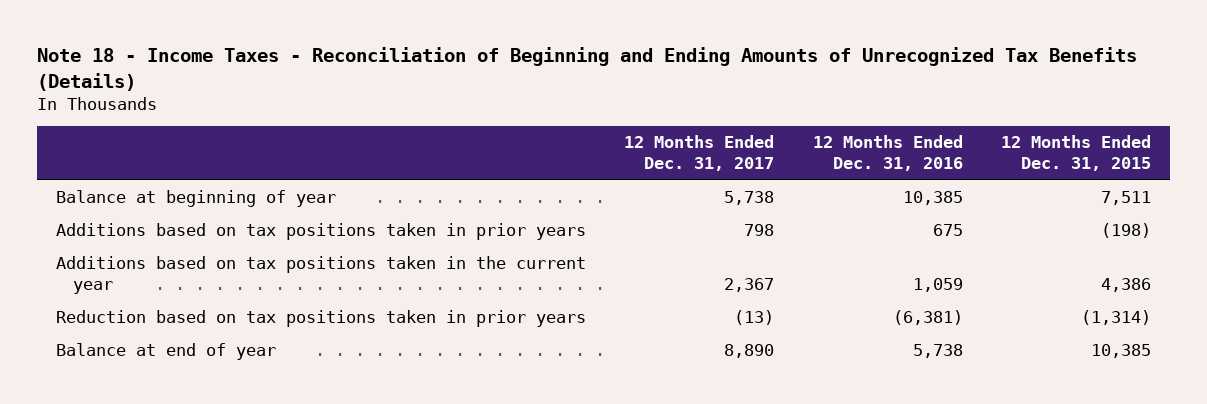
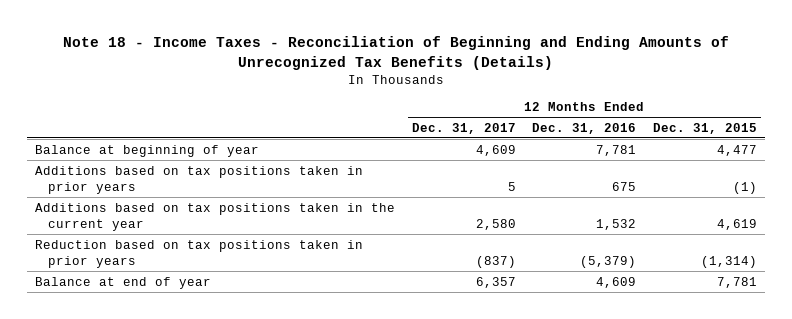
- Balance at beginning of year | 5,738 | 10,385 | 7,511
- Additions based on tax positions taken in prior years | 798 | 675 | (198)
- Additions based on tax positions taken in the current year | 2,367 | 1,059 | 4,386
- Reduction based on tax positions taken in prior years | (13) | (6,381) | (1,314)
- Balance at end of year | 8,890 | 5,738 | 10,385
+ Balance at beginning of year | 4,609 | 7,781 | 4,477
+ Additions based on tax positions taken in prior years | 5 | 675 | (1)
+ Additions based on tax positions taken in the current year | 2,580 | 1,532 | 4,619
+ Reduction based on tax positions taken in prior years | (837) | (5,379) | (1,314)
+ Balance at end of year | 6,357 | 4,609 | 7,781

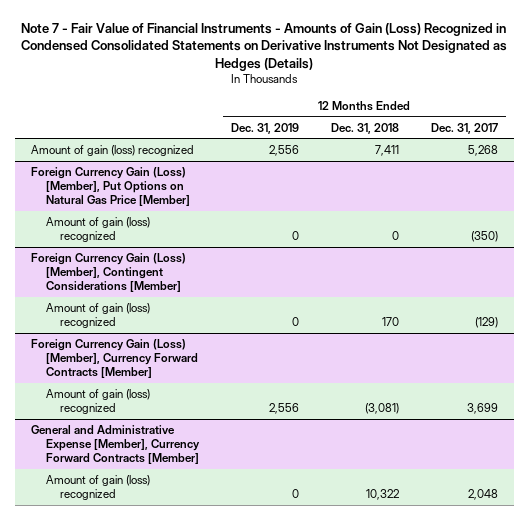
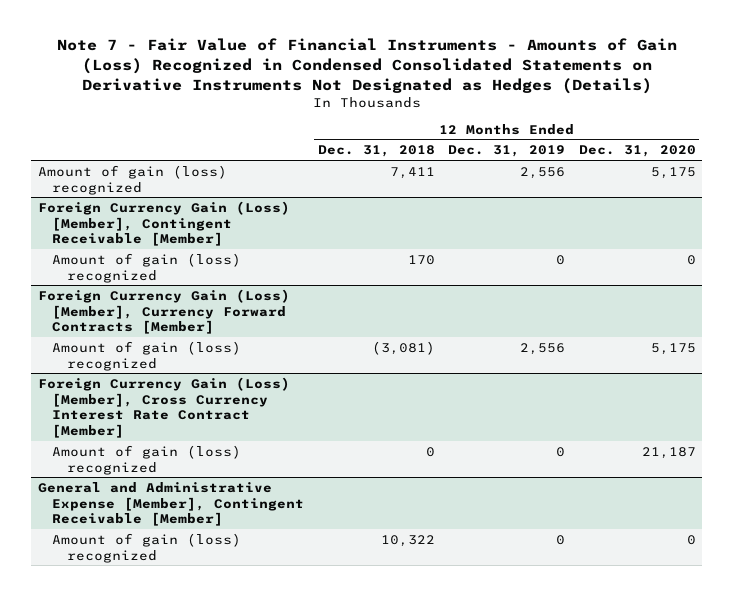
- | 12 Months Ended Dec. 31, 2019 | 12 Months Ended Dec. 31, 2018 | 12 Months Ended Dec. 31, 2017
+ | 12 Months Ended Dec. 31, 2018 | 12 Months Ended Dec. 31, 2019 | 12 Months Ended Dec. 31, 2020
- Foreign Currency Gain (Loss) [Member], Put Options on Natural Gas Price [Member]
- Amount of gain (loss) recognized | 0 | 0 | (350)
- Foreign Currency Gain (Loss) [Member], Contingent Considerations [Member]
+ Foreign Currency Gain (Loss) [Member], Contingent Receivable [Member]
- General and Administrative Expense [Member], Currency Forward Contracts [Member]
+ Foreign Currency Gain (Loss) [Member], Cross Currency Interest Rate Contract [Member]
+ Amount of gain (loss) recognized | 0 | 0 | 21,187
+ General and Administrative Expense [Member], Contingent Receivable [Member]

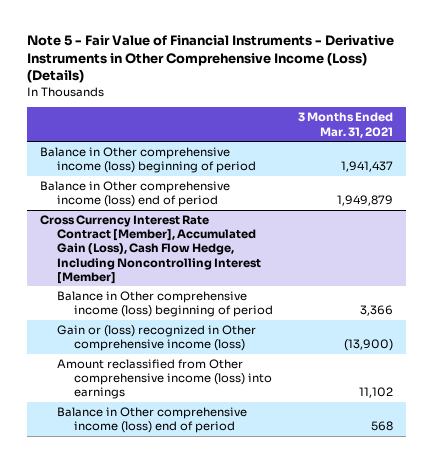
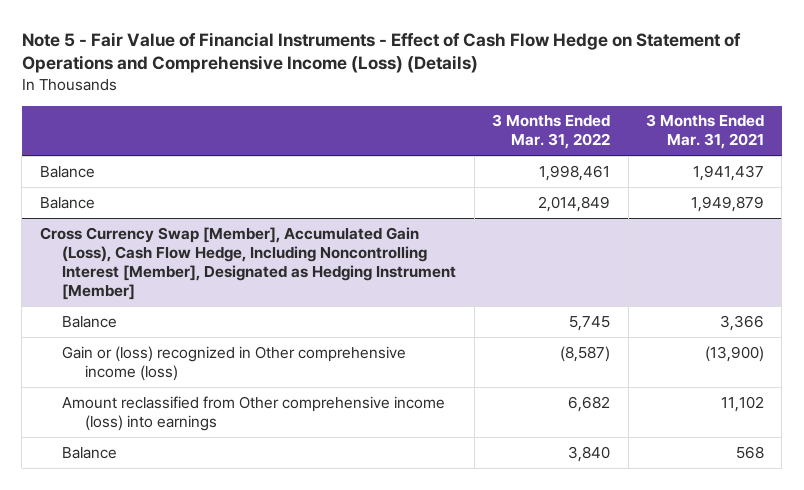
- Note 5 - Fair Value of Financial Instruments - Derivative Instruments in Other Comprehensive Income (Loss) (Details)
+ Note 5 - Fair Value of Financial Instruments - Effect of Cash Flow Hedge on Statement of Operations and Comprehensive Income (Loss) (Details)
- | 3 Months Ended Mar. 31, 2021
+ | 3 Months Ended Mar. 31, 2022 | 3 Months Ended Mar. 31, 2021
- Balance in Other comprehensive income (loss) beginning of period | 1,941,437
- Balance in Other comprehensive income (loss) end of period | 1,949,879
- Cross Currency Interest Rate Contract [Member], Accumulated Gain (Loss), Cash Flow Hedge, Including Noncontrolling Interest [Member]
- Balance in Other comprehensive income (loss) beginning of period | 3,366
+ Balance | 1,998,461 | 1,941,437
+ Balance | 2,014,849 | 1,949,879
+ Cross Currency Swap [Member], Accumulated Gain (Loss), Cash Flow Hedge, Including Noncontrolling Interest [Member], Designated as Hedging Instrument [Member]
+ Balance | 5,745 | 3,366
- Balance in Other comprehensive income (loss) end of period | 568
+ Balance | 3,840 | 568

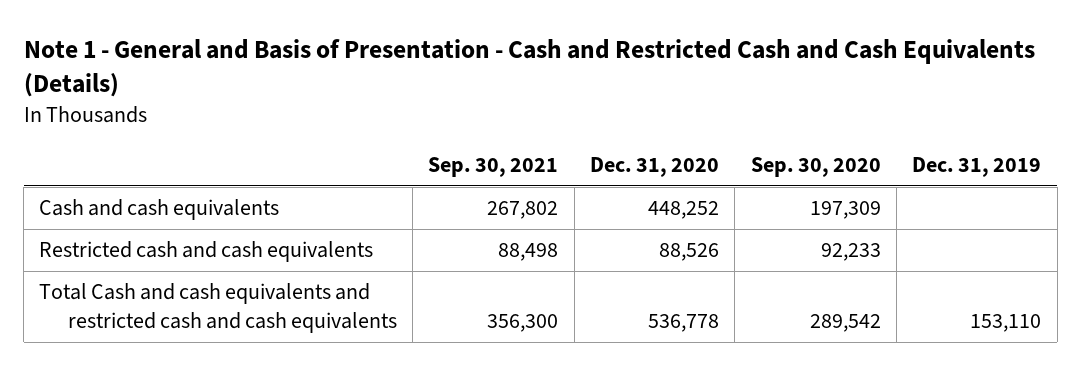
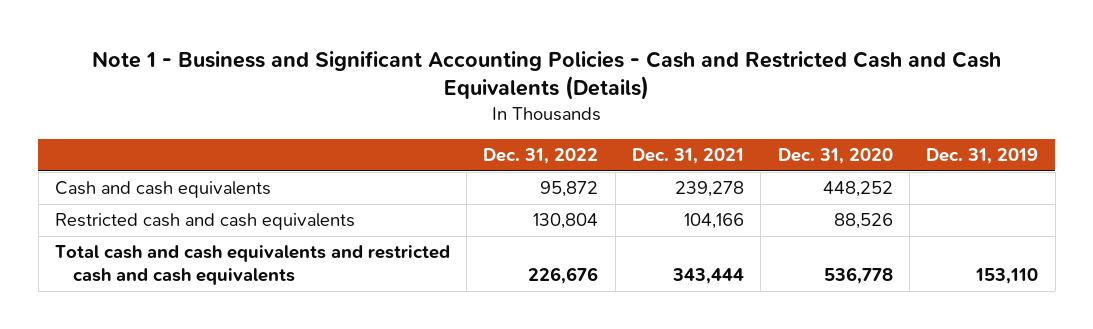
- Note 1 - General and Basis of Presentation - Cash and Restricted Cash and Cash Equivalents (Details)
+ Note 1 - Business and Significant Accounting Policies - Cash and Restricted Cash and Cash Equivalents (Details)
- | Sep. 30, 2021 | Dec. 31, 2020 | Sep. 30, 2020 | Dec. 31, 2019
+ | Dec. 31, 2022 | Dec. 31, 2021 | Dec. 31, 2020 | Dec. 31, 2019
- Total Cash and cash equivalents and restricted cash and cash equivalents | 356,300 | 536,778 | 289,542 | 153,110
+ Total cash and cash equivalents and restricted cash and cash equivalents | 226,676 | 343,444 | 536,778 | 153,110

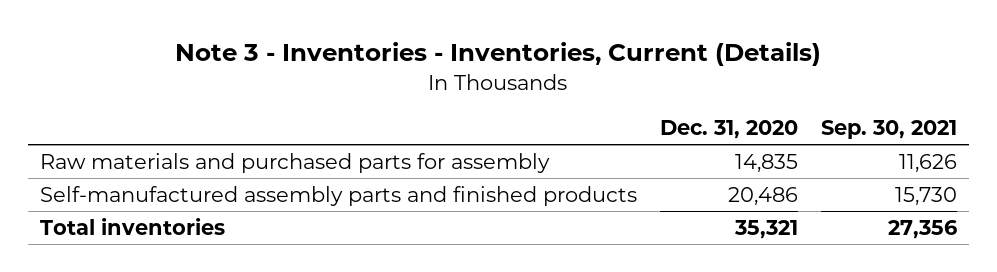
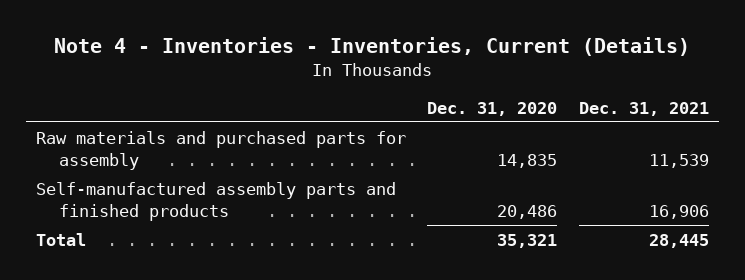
- Note 3 - Inventories - Inventories, Current (Details)
+ Note 4 - Inventories - Inventories, Current (Details)
- | Dec. 31, 2020 | Sep. 30, 2021
+ | Dec. 31, 2020 | Dec. 31, 2021
- Total inventories | 35,321 | 27,356
+ Total | 35,321 | 28,445

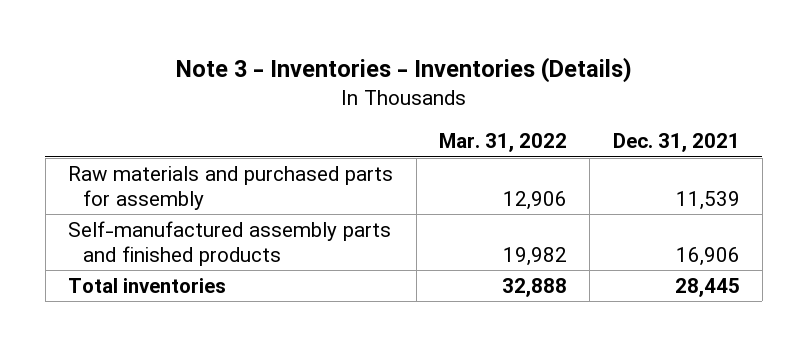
- Note 4 - Inventories - Inventories, Current (Details)
+ Note 3 - Inventories - Inventories (Details)
- | Dec. 31, 2020 | Dec. 31, 2021
+ | Mar. 31, 2022 | Dec. 31, 2021
- Total | 35,321 | 28,445
+ Total inventories | 32,888 | 28,445

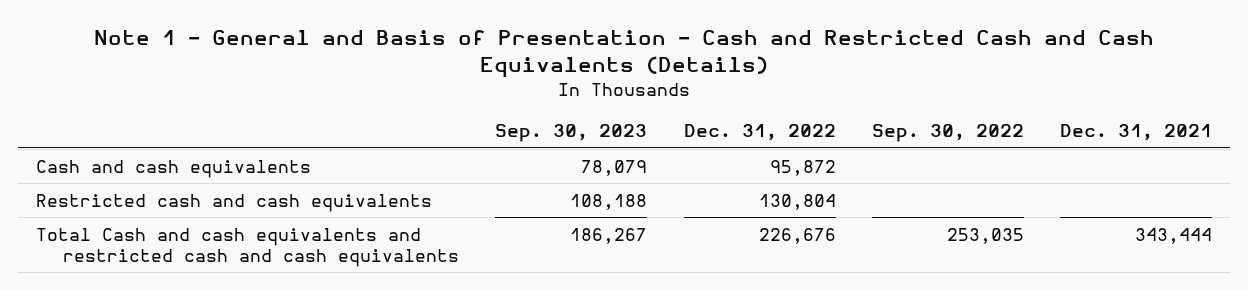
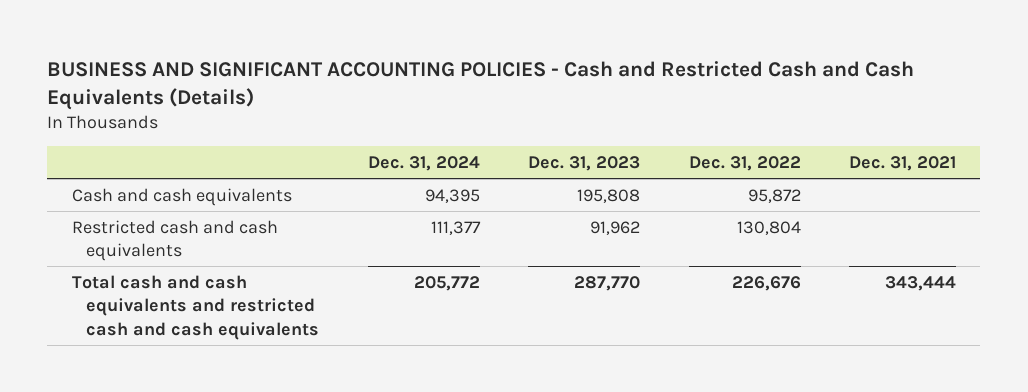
- Note 1 - General and Basis of Presentation - Cash and Restricted Cash and Cash Equivalents (Details)
+ BUSINESS AND SIGNIFICANT ACCOUNTING POLICIES - Cash and Restricted Cash and Cash Equivalents (Details)
- | Sep. 30, 2023 | Dec. 31, 2022 | Sep. 30, 2022 | Dec. 31, 2021
+ | Dec. 31, 2024 | Dec. 31, 2023 | Dec. 31, 2022 | Dec. 31, 2021
- Total Cash and cash equivalents and restricted cash and cash equivalents | 186,267 | 226,676 | 253,035 | 343,444
+ Total cash and cash equivalents and restricted cash and cash equivalents | 205,772 | 287,770 | 226,676 | 343,444

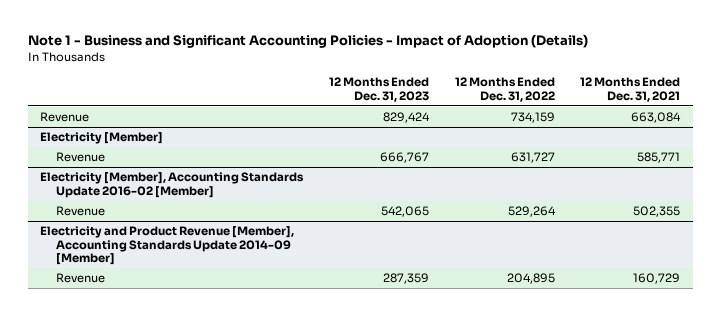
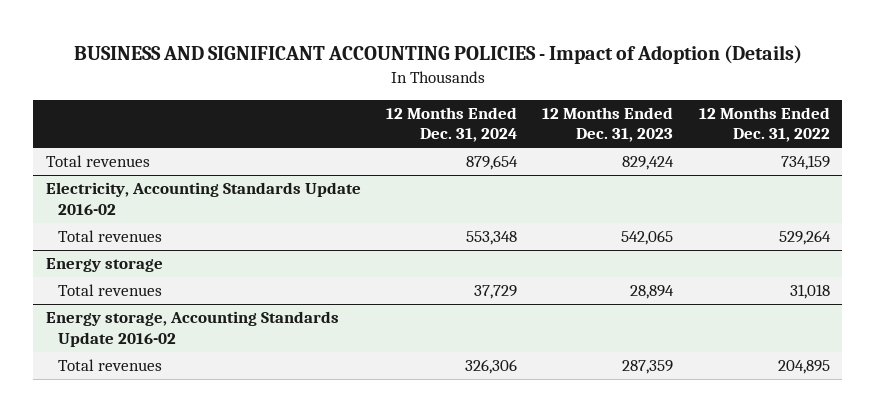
- Note 1 - Business and Significant Accounting Policies - Impact of Adoption (Details)
+ BUSINESS AND SIGNIFICANT ACCOUNTING POLICIES - Impact of Adoption (Details)
- | 12 Months Ended Dec. 31, 2023 | 12 Months Ended Dec. 31, 2022 | 12 Months Ended Dec. 31, 2021
+ | 12 Months Ended Dec. 31, 2024 | 12 Months Ended Dec. 31, 2023 | 12 Months Ended Dec. 31, 2022
- Revenue | 829,424 | 734,159 | 663,084
- Electricity [Member]
- Revenue | 666,767 | 631,727 | 585,771
- Electricity [Member], Accounting Standards Update 2016-02 [Member]
- Revenue | 542,065 | 529,264 | 502,355
- Electricity and Product Revenue [Member], Accounting Standards Update 2014-09 [Member]
- Revenue | 287,359 | 204,895 | 160,729
+ Total revenues | 879,654 | 829,424 | 734,159
+ Electricity, Accounting Standards Update 2016-02
+ Total revenues | 553,348 | 542,065 | 529,264
+ Energy storage
+ Total revenues | 37,729 | 28,894 | 31,018
+ Energy storage, Accounting Standards Update 2016-02
+ Total revenues | 326,306 | 287,359 | 204,895

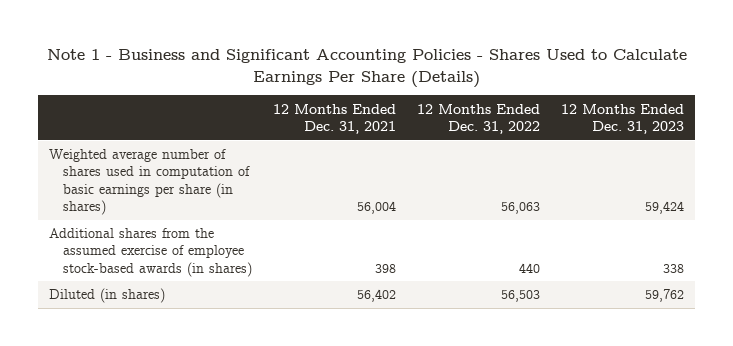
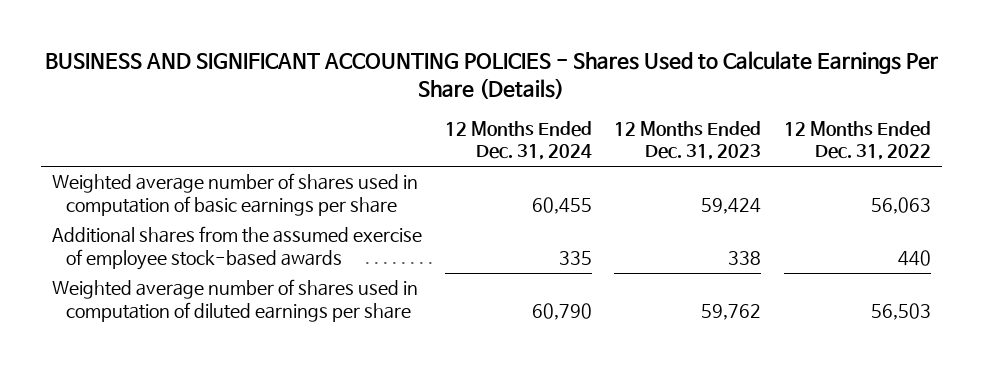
- Note 1 - Business and Significant Accounting Policies - Shares Used to Calculate Earnings Per Share (Details)
+ BUSINESS AND SIGNIFICANT ACCOUNTING POLICIES - Shares Used to Calculate Earnings Per Share (Details)
- | 12 Months Ended Dec. 31, 2021 | 12 Months Ended Dec. 31, 2022 | 12 Months Ended Dec. 31, 2023
+ | 12 Months Ended Dec. 31, 2024 | 12 Months Ended Dec. 31, 2023 | 12 Months Ended Dec. 31, 2022
- Weighted average number of shares used in computation of basic earnings per share (in shares) | 56,004 | 56,063 | 59,424
- Additional shares from the assumed exercise of employee stock-based awards (in shares) | 398 | 440 | 338
- Diluted (in shares) | 56,402 | 56,503 | 59,762
+ Weighted average number of shares used in computation of basic earnings per share | 60,455 | 59,424 | 56,063
+ Additional shares from the assumed exercise of employee stock-based awards | 335 | 338 | 440
+ Weighted average number of shares used in computation of diluted earnings per share | 60,790 | 59,762 | 56,503

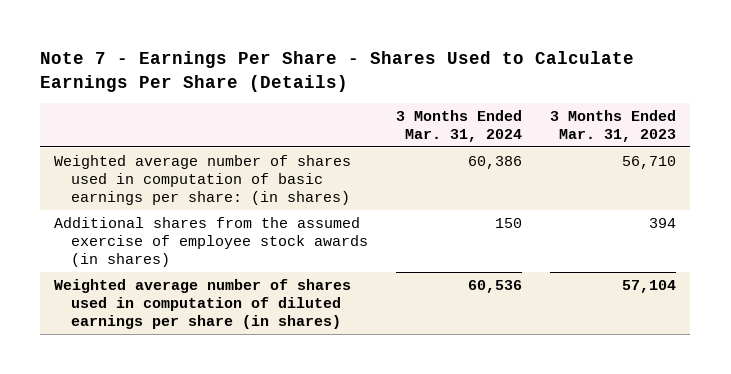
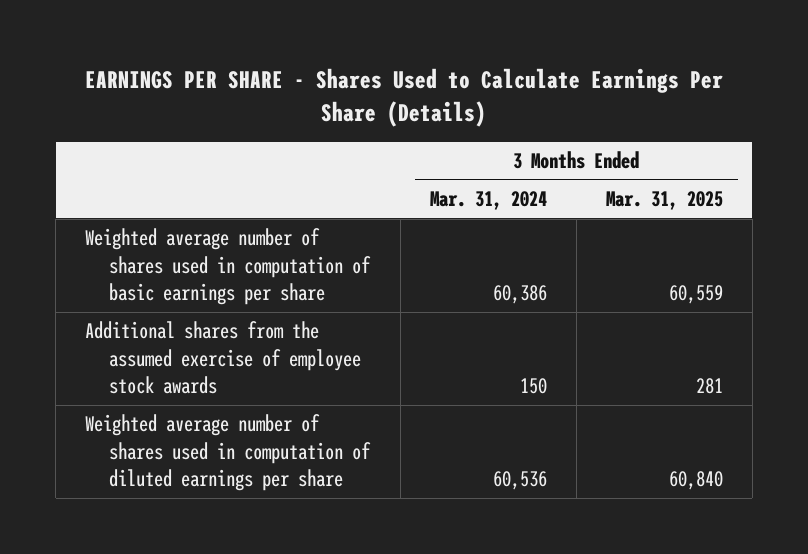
- Note 7 - Earnings Per Share - Shares Used to Calculate Earnings Per Share (Details)
+ EARNINGS PER SHARE - Shares Used to Calculate Earnings Per Share (Details)
- | 3 Months Ended Mar. 31, 2024 | 3 Months Ended Mar. 31, 2023
+ | 3 Months Ended Mar. 31, 2024 | 3 Months Ended Mar. 31, 2025
- Weighted average number of shares used in computation of basic earnings per share: (in shares) | 60,386 | 56,710
- Additional shares from the assumed exercise of employee stock awards (in shares) | 150 | 394
- Weighted average number of shares used in computation of diluted earnings per share (in shares) | 60,536 | 57,104
+ Weighted average number of shares used in computation of basic earnings per share | 60,386 | 60,559
+ Additional shares from the assumed exercise of employee stock awards | 150 | 281
+ Weighted average number of shares used in computation of diluted earnings per share | 60,536 | 60,840

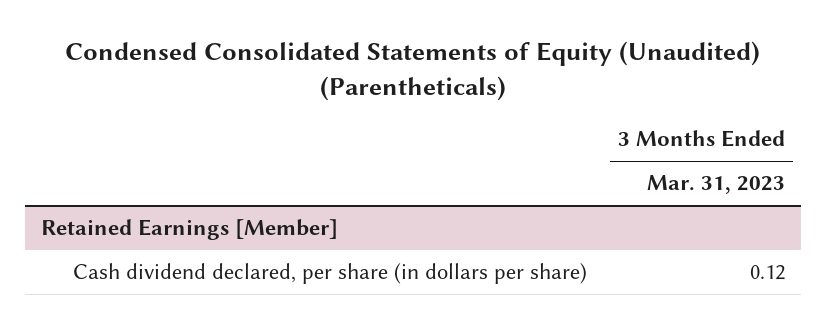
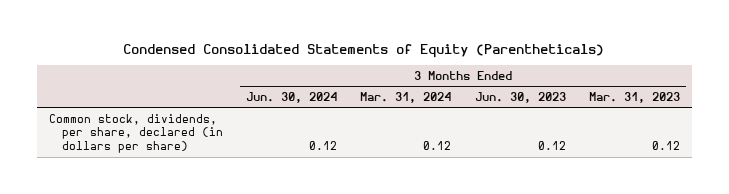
- Condensed Consolidated Statements of Equity (Unaudited) (Parentheticals)
+ Condensed Consolidated Statements of Equity (Parentheticals)
- | 3 Months Ended Mar. 31, 2023
+ | 3 Months Ended Jun. 30, 2024 | 3 Months Ended Mar. 31, 2024 | 3 Months Ended Jun. 30, 2023 | 3 Months Ended Mar. 31, 2023
- Retained Earnings [Member]
- Cash dividend declared, per share (in dollars per share) | 0.12
+ Common stock, dividends, per share, declared (in dollars per share) | 0.12 | 0.12 | 0.12 | 0.12

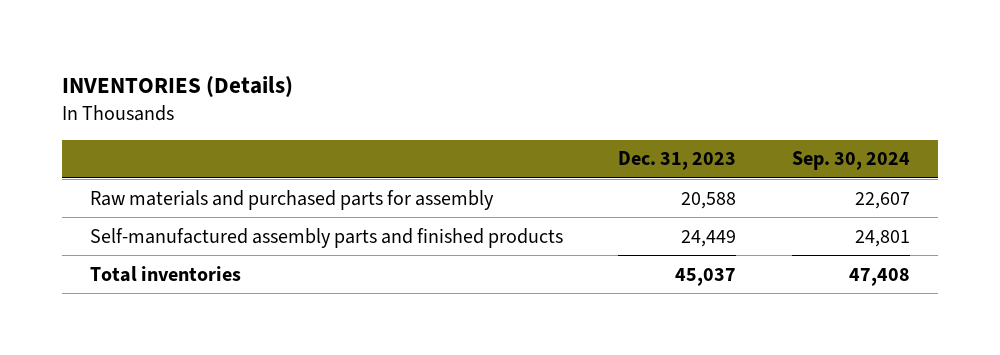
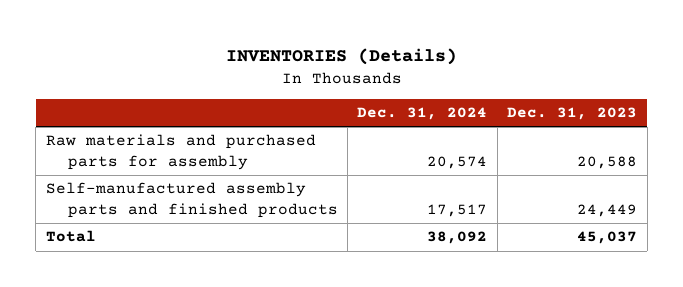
- | Dec. 31, 2023 | Sep. 30, 2024
+ | Dec. 31, 2024 | Dec. 31, 2023
- Total inventories | 45,037 | 47,408
+ Total | 38,092 | 45,037

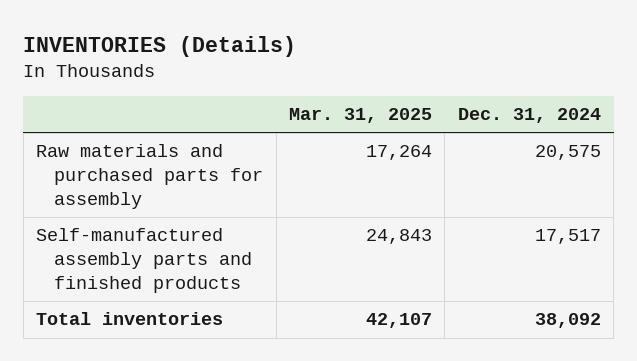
- | Dec. 31, 2024 | Dec. 31, 2023
+ | Mar. 31, 2025 | Dec. 31, 2024
- Raw materials and purchased parts for assembly | 20,574 | 20,588
+ Raw materials and purchased parts for assembly | 17,264 | 20,575
- Total | 38,092 | 45,037
+ Total inventories | 42,107 | 38,092

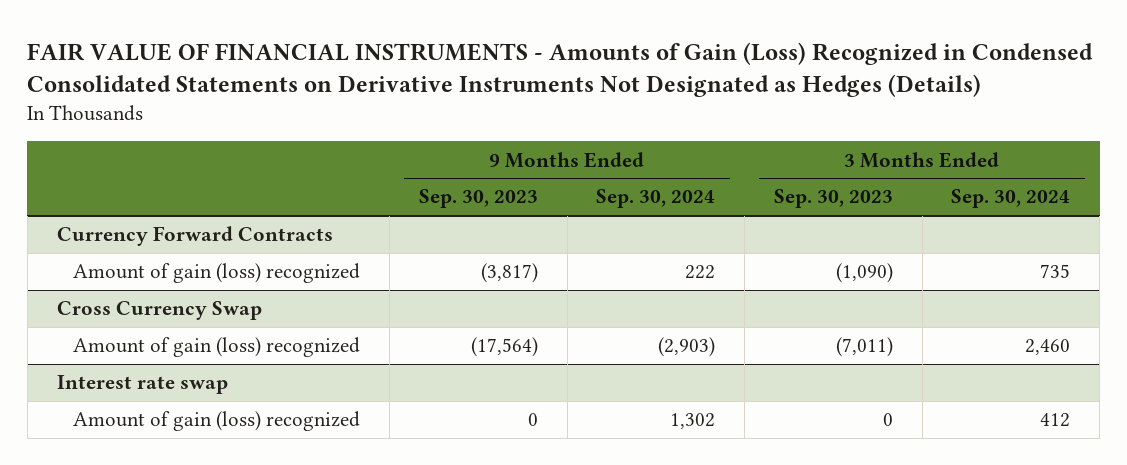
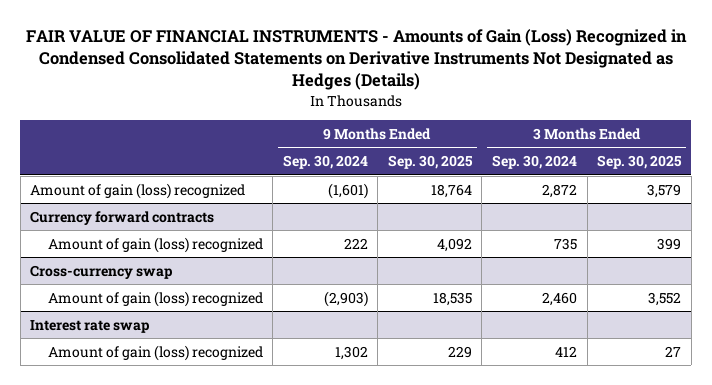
- | 9 Months Ended Sep. 30, 2023 | 9 Months Ended Sep. 30, 2024 | 3 Months Ended Sep. 30, 2023 | 3 Months Ended Sep. 30, 2024
+ | 9 Months Ended Sep. 30, 2024 | 9 Months Ended Sep. 30, 2025 | 3 Months Ended Sep. 30, 2024 | 3 Months Ended Sep. 30, 2025
- Currency Forward Contracts
+ Amount of gain (loss) recognized | (1,601) | 18,764 | 2,872 | 3,579
+ Currency forward contracts
- Cross Currency Swap
+ Cross-currency swap

